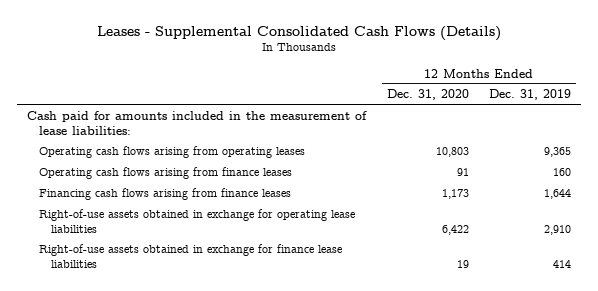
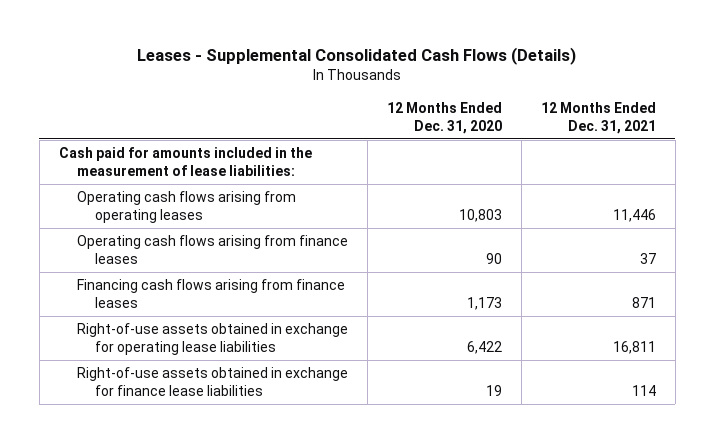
- | 12 Months Ended Dec. 31, 2020 | 12 Months Ended Dec. 31, 2019
+ | 12 Months Ended Dec. 31, 2020 | 12 Months Ended Dec. 31, 2021
- Operating cash flows arising from finance leases | 91 | 160
+ Operating cash flows arising from finance leases | 90 | 37

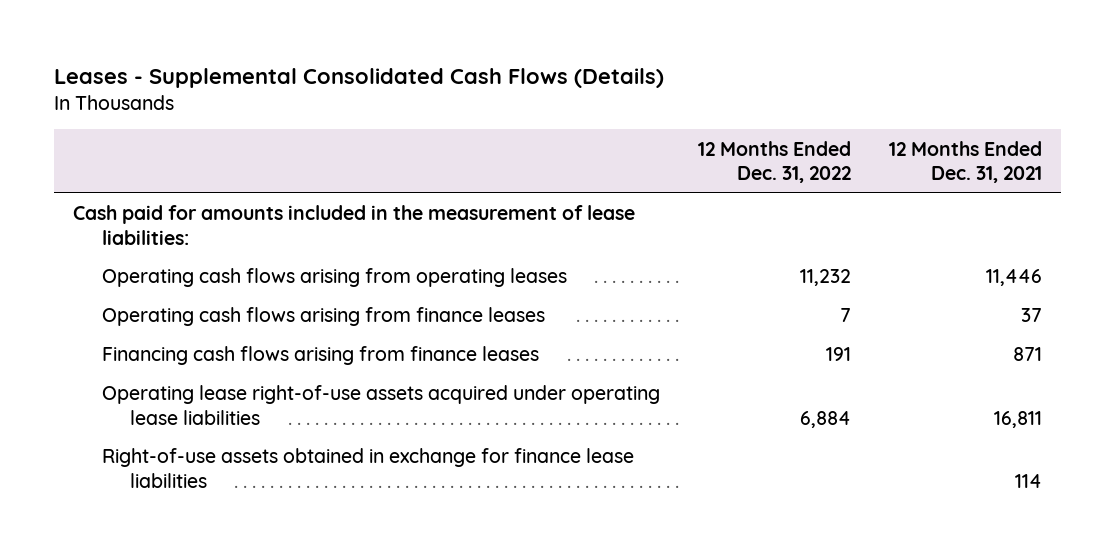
- | 12 Months Ended Dec. 31, 2020 | 12 Months Ended Dec. 31, 2021
+ | 12 Months Ended Dec. 31, 2022 | 12 Months Ended Dec. 31, 2021
- Right-of-use assets obtained in exchange for operating lease liabilities | 6,422 | 16,811
+ Operating lease right-of-use assets acquired under operating lease liabilities | 6,884 | 16,811

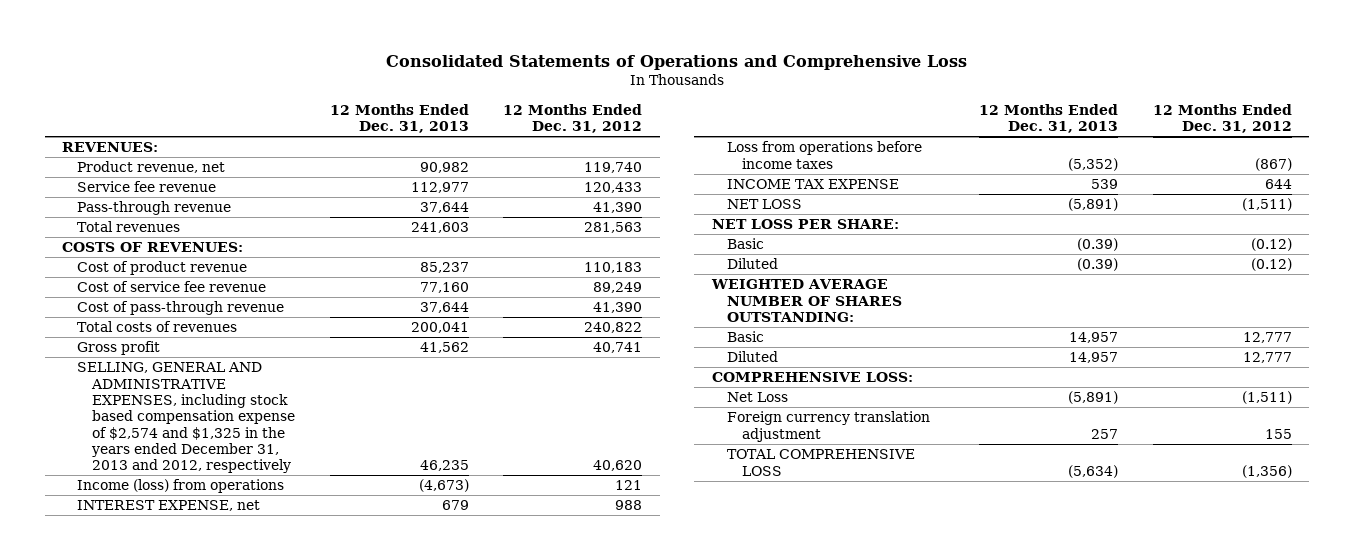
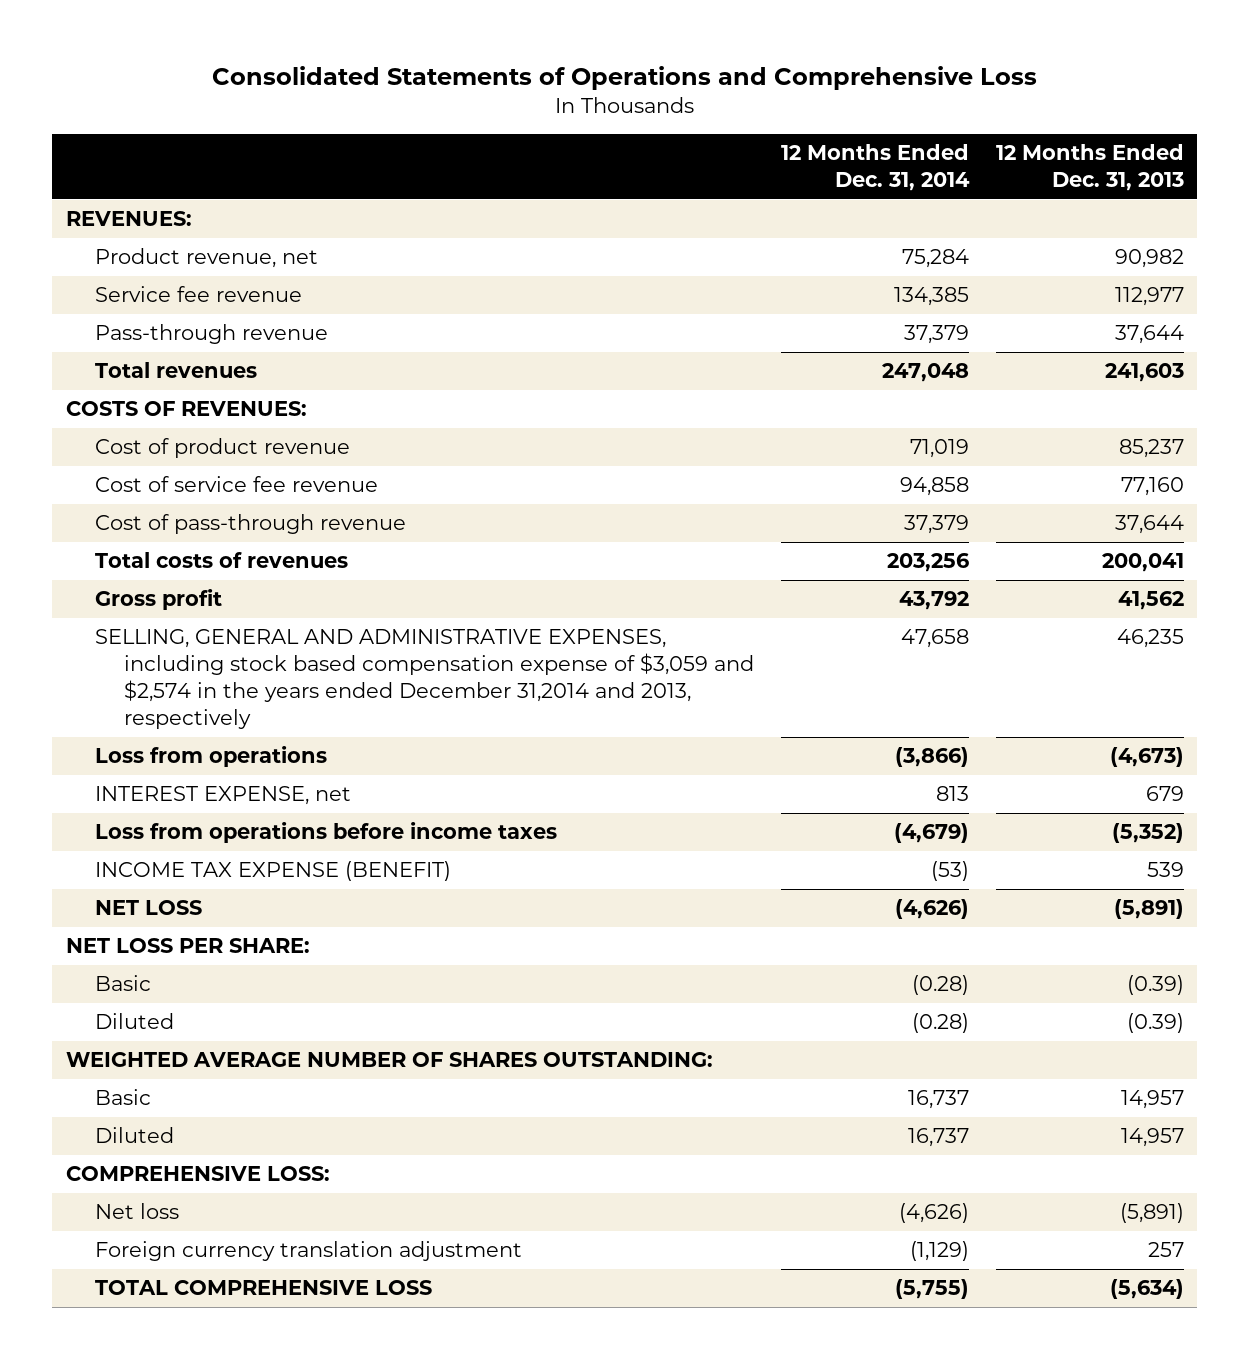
- | 12 Months Ended Dec. 31, 2013 | 12 Months Ended Dec. 31, 2012
+ | 12 Months Ended Dec. 31, 2014 | 12 Months Ended Dec. 31, 2013
- SELLING, GENERAL AND ADMINISTRATIVE EXPENSES, including stock based compensation expense of $2,574 and $1,325 in the years ended December 31, 2013 and 2012, respectively | 46,235 | 40,620
- Income (loss) from operations | (4,673) | 121
+ SELLING, GENERAL AND ADMINISTRATIVE EXPENSES, including stock based compensation expense of $3,059 and $2,574 in the years ended December 31,2014 and 2013, respectively | 47,658 | 46,235
+ Loss from operations | (3,866) | (4,673)
- INCOME TAX EXPENSE | 539 | 644
+ INCOME TAX EXPENSE (BENEFIT) | (53) | 539
- Net Loss | (5,891) | (1,511)
+ Net loss | (4,626) | (5,891)

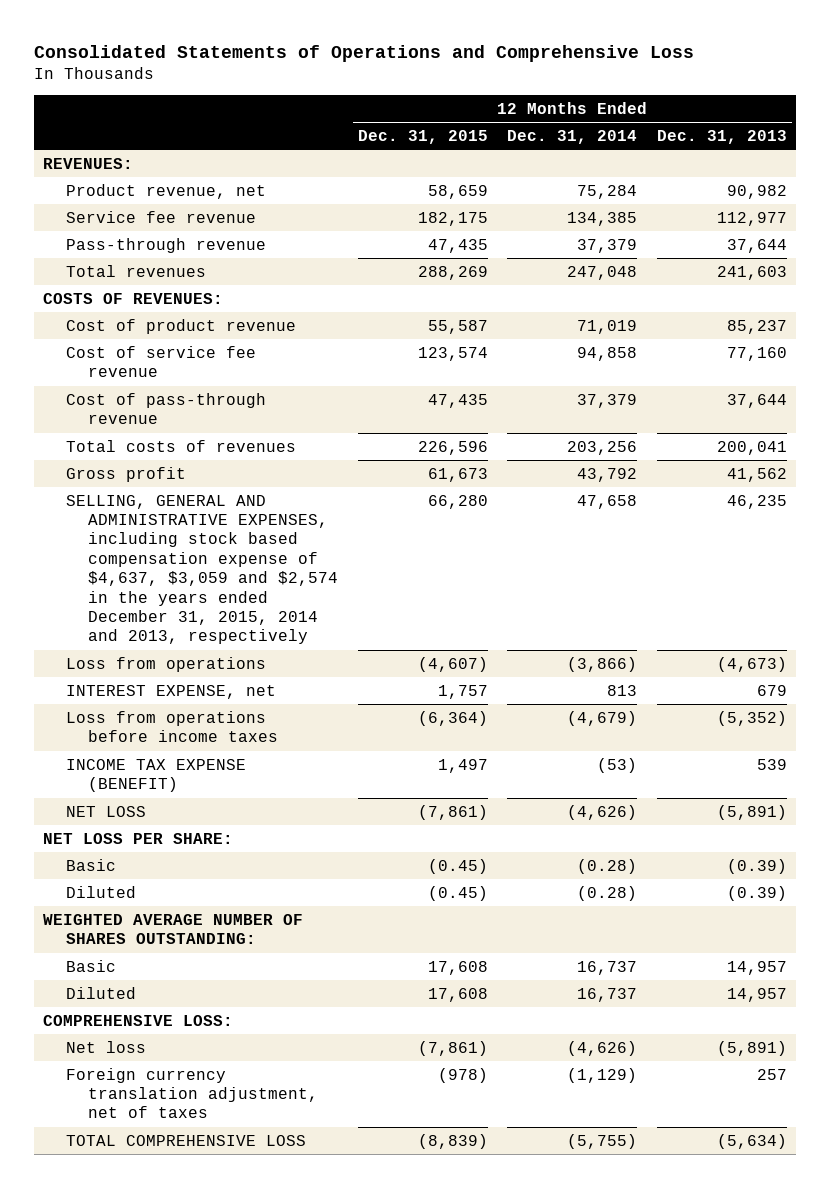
- | 12 Months Ended Dec. 31, 2014 | 12 Months Ended Dec. 31, 2013
+ | 12 Months Ended Dec. 31, 2015 | 12 Months Ended Dec. 31, 2014 | 12 Months Ended Dec. 31, 2013
- SELLING, GENERAL AND ADMINISTRATIVE EXPENSES, including stock based compensation expense of $3,059 and $2,574 in the years ended December 31,2014 and 2013, respectively | 47,658 | 46,235
+ SELLING, GENERAL AND ADMINISTRATIVE EXPENSES, including stock based compensation expense of $4,637, $3,059 and $2,574 in the years ended December 31, 2015, 2014 and 2013, respectively | 66,280 | 47,658 | 46,235
- Foreign currency translation adjustment | (1,129) | 257
+ Foreign currency translation adjustment, net of taxes | (978) | (1,129) | 257

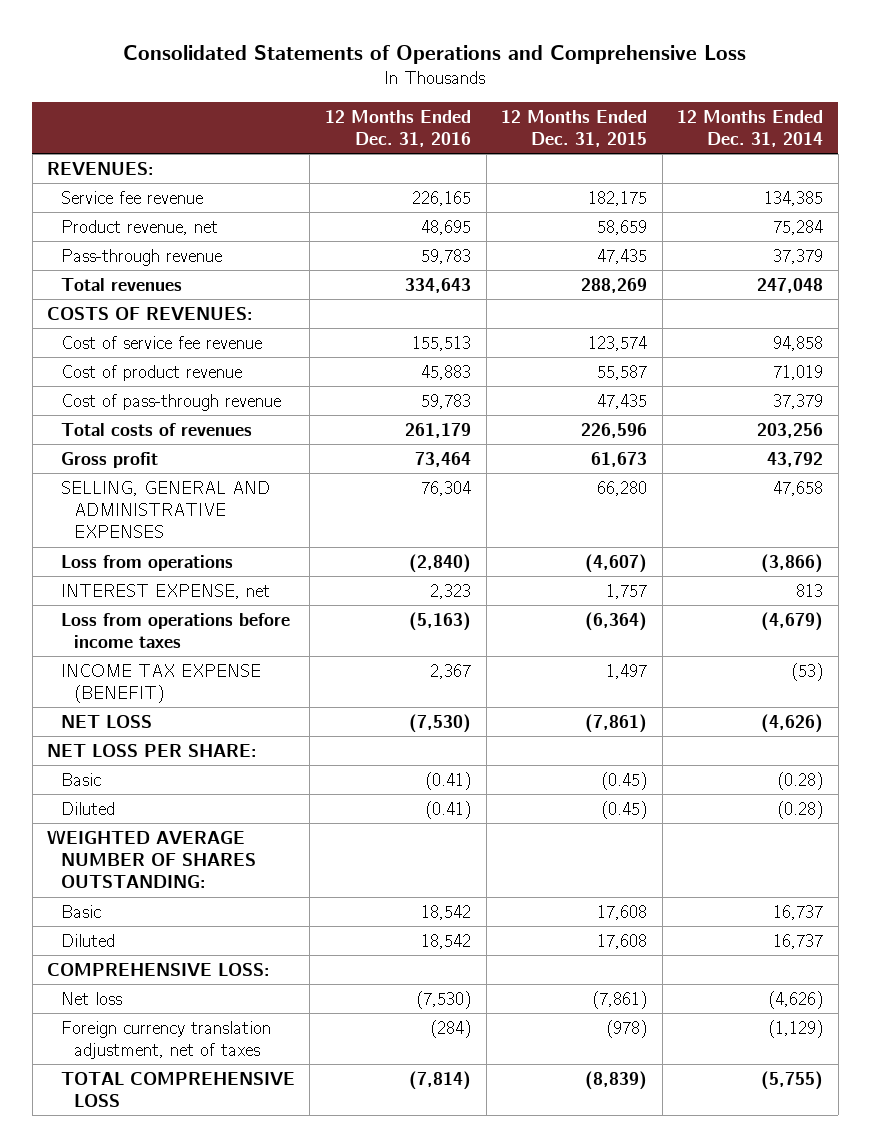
- | 12 Months Ended Dec. 31, 2015 | 12 Months Ended Dec. 31, 2014 | 12 Months Ended Dec. 31, 2013
+ | 12 Months Ended Dec. 31, 2016 | 12 Months Ended Dec. 31, 2015 | 12 Months Ended Dec. 31, 2014
moved down: Product revenue, net | 48,695 | 58,659 | 75,284
moved down: Cost of product revenue | 45,883 | 55,587 | 71,019
- SELLING, GENERAL AND ADMINISTRATIVE EXPENSES, including stock based compensation expense of $4,637, $3,059 and $2,574 in the years ended December 31, 2015, 2014 and 2013, respectively | 66,280 | 47,658 | 46,235
+ SELLING, GENERAL AND ADMINISTRATIVE EXPENSES | 76,304 | 66,280 | 47,658

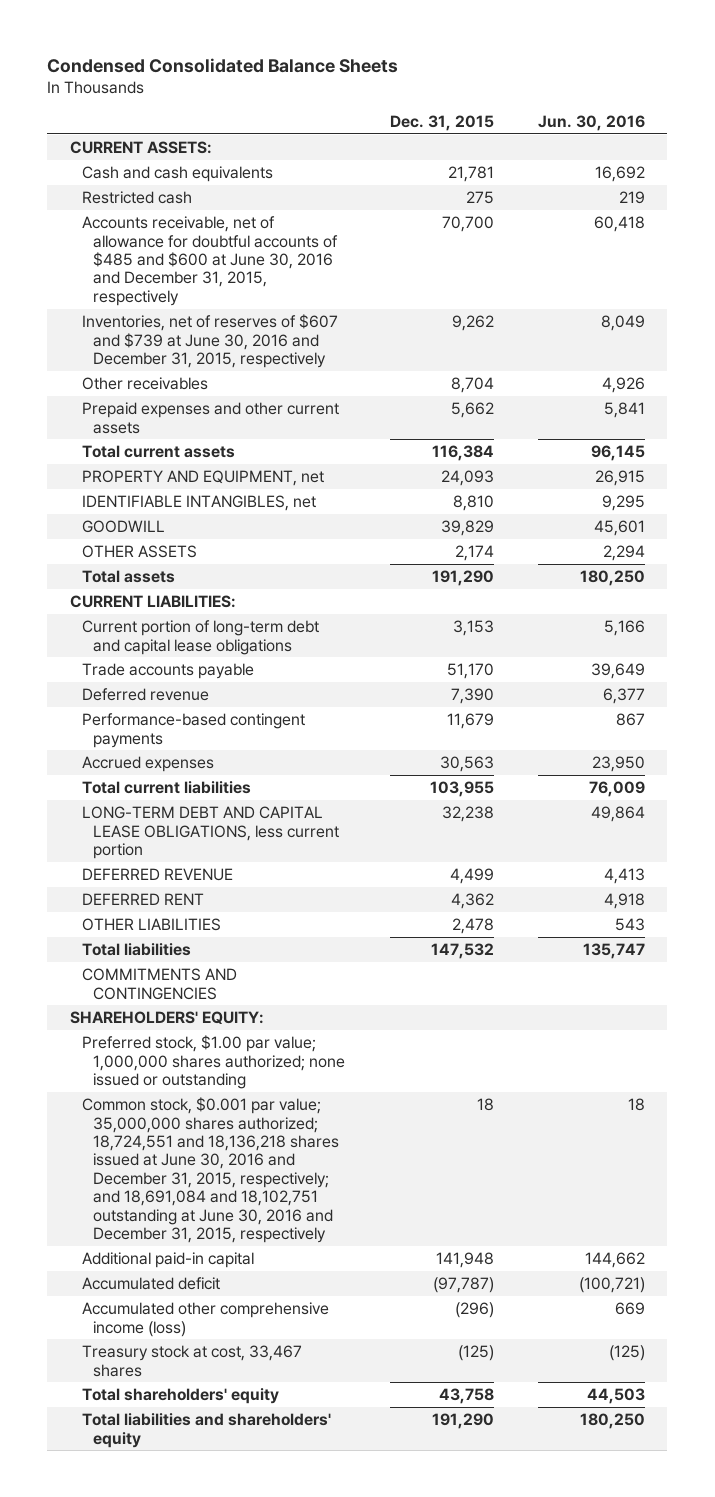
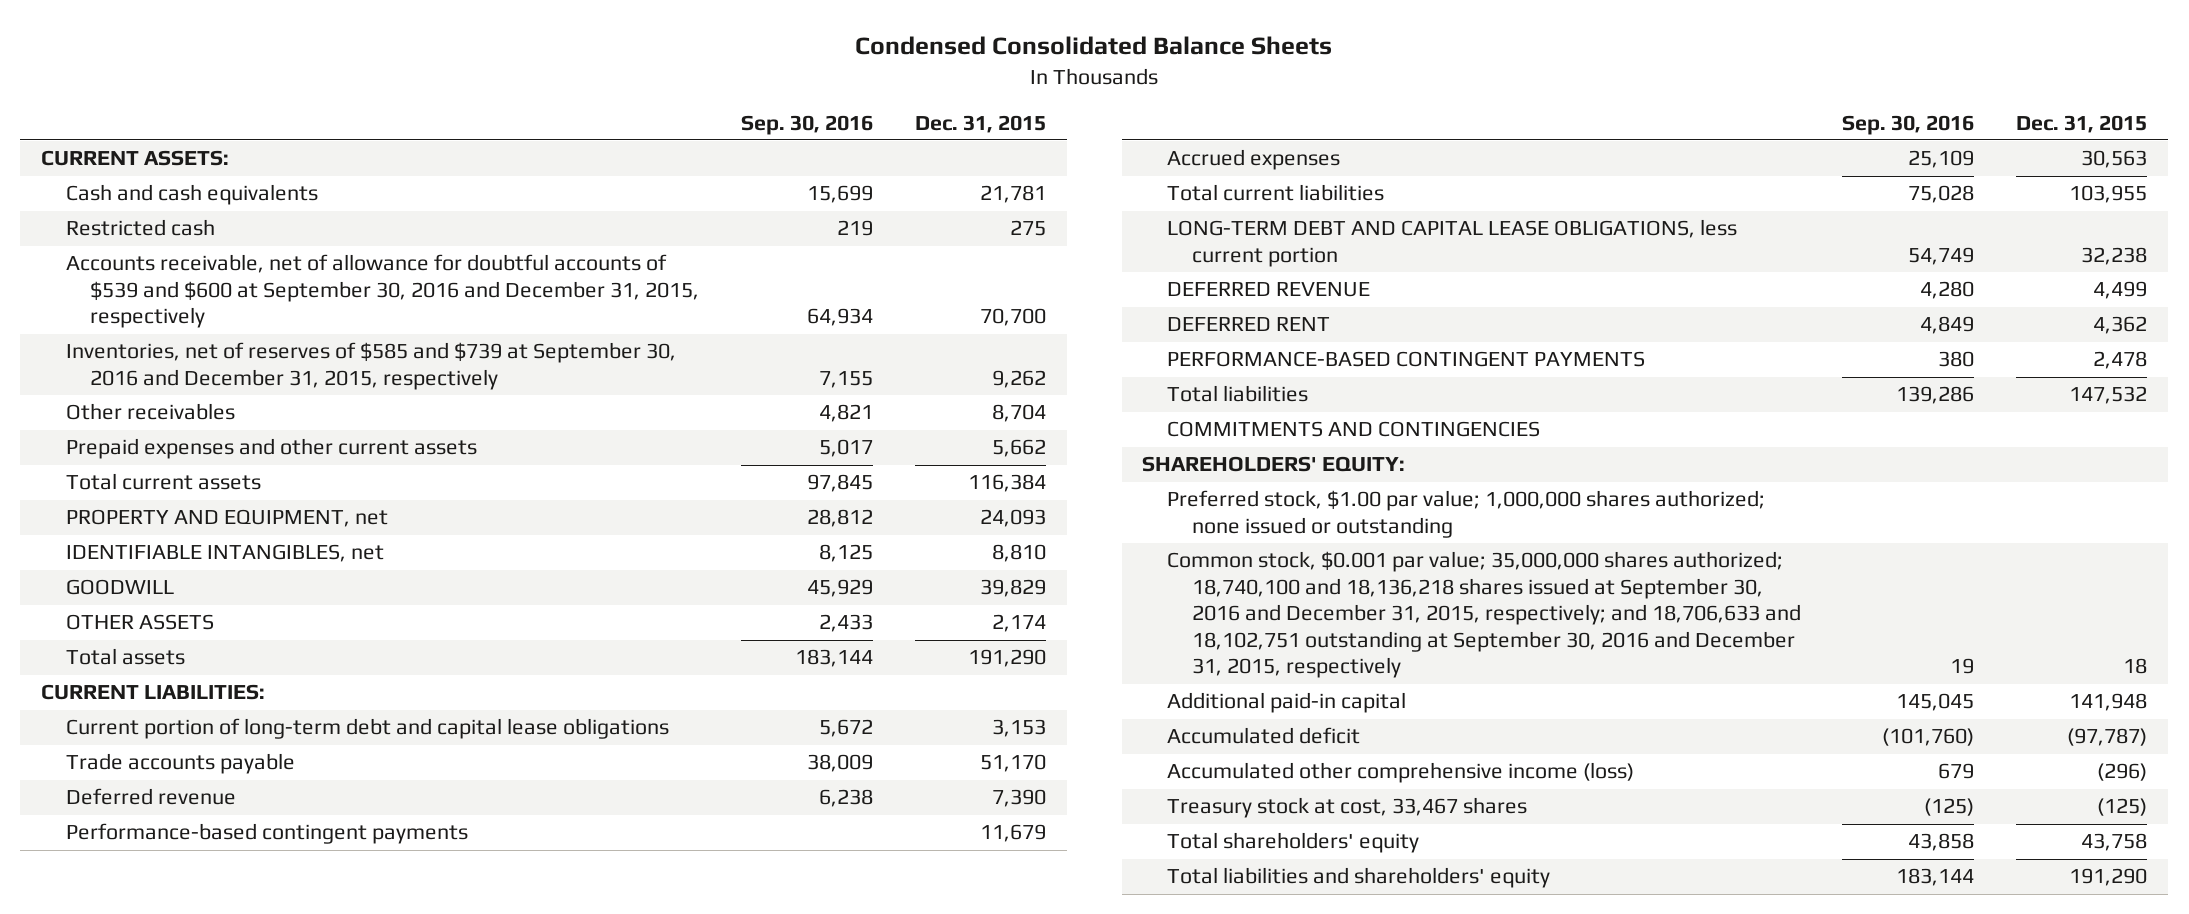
- | Dec. 31, 2015 | Jun. 30, 2016
+ | Sep. 30, 2016 | Dec. 31, 2015
- Accounts receivable, net of allowance for doubtful accounts of $485 and $600 at June 30, 2016 and December 31, 2015, respectively | 70,700 | 60,418
- Inventories, net of reserves of $607 and $739 at June 30, 2016 and December 31, 2015, respectively | 9,262 | 8,049
+ Accounts receivable, net of allowance for doubtful accounts of $539 and $600 at September 30, 2016 and December 31, 2015, respectively | 64,934 | 70,700
+ Inventories, net of reserves of $585 and $739 at September 30, 2016 and December 31, 2015, respectively | 7,155 | 9,262
- OTHER LIABILITIES | 2,478 | 543
+ PERFORMANCE-BASED CONTINGENT PAYMENTS | 380 | 2,478
- Common stock, $0.001 par value; 35,000,000 shares authorized; 18,724,551 and 18,136,218 shares issued at June 30, 2016 and December 31, 2015, respectively; and 18,691,084 and 18,102,751 outstanding at June 30, 2016 and December 31, 2015, respectively | 18 | 18
+ Common stock, $0.001 par value; 35,000,000 shares authorized; 18,740,100 and 18,136,218 shares issued at September 30, 2016 and December 31, 2015, respectively; and 18,706,633 and 18,102,751 outstanding at September 30, 2016 and December 31, 2015, respectively | 19 | 18

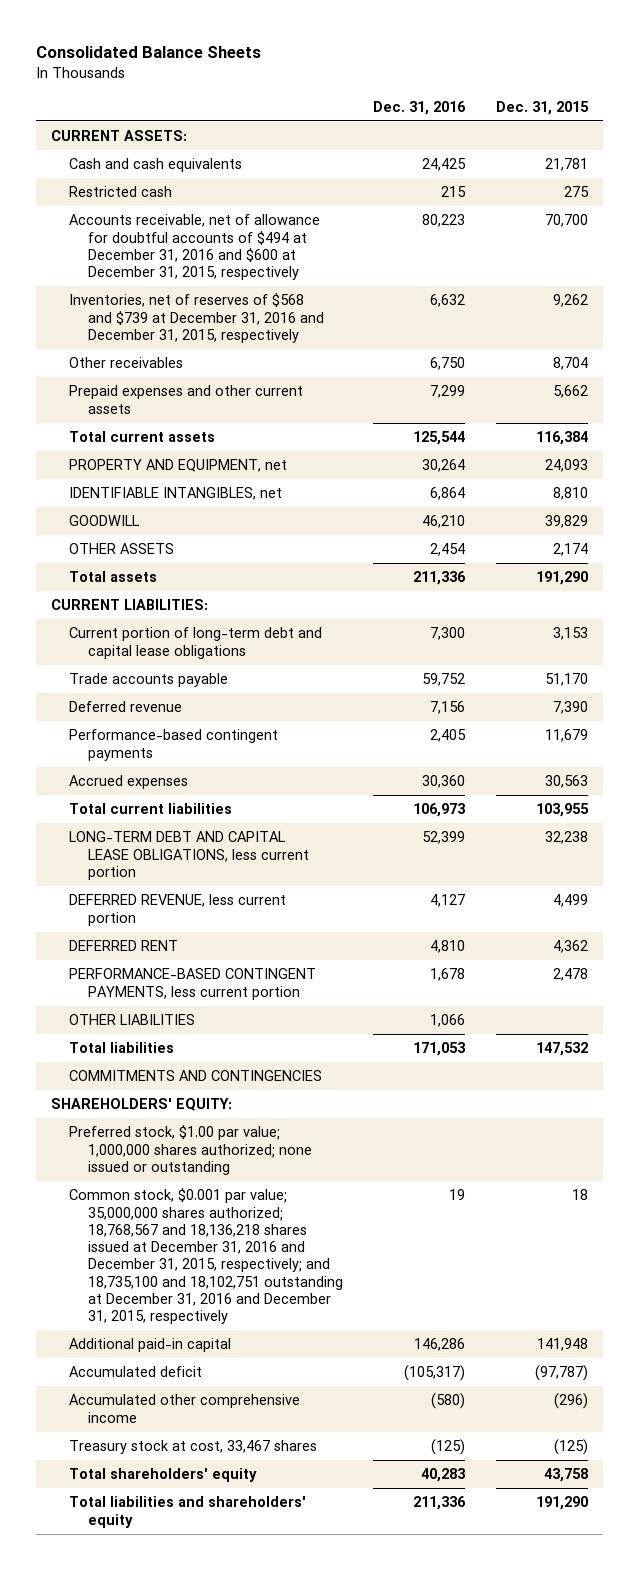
- Condensed Consolidated Balance Sheets
+ Consolidated Balance Sheets
- | Sep. 30, 2016 | Dec. 31, 2015
+ | Dec. 31, 2016 | Dec. 31, 2015
- Accounts receivable, net of allowance for doubtful accounts of $539 and $600 at September 30, 2016 and December 31, 2015, respectively | 64,934 | 70,700
- Inventories, net of reserves of $585 and $739 at September 30, 2016 and December 31, 2015, respectively | 7,155 | 9,262
+ Accounts receivable, net of allowance for doubtful accounts of $494 at December 31, 2016 and $600 at December 31, 2015, respectively | 80,223 | 70,700
+ Inventories, net of reserves of $568 and $739 at December 31, 2016 and December 31, 2015, respectively | 6,632 | 9,262
- DEFERRED REVENUE | 4,280 | 4,499
+ DEFERRED REVENUE, less current portion | 4,127 | 4,499
- PERFORMANCE-BASED CONTINGENT PAYMENTS | 380 | 2,478
+ PERFORMANCE-BASED CONTINGENT PAYMENTS, less current portion | 1,678 | 2,478
+ OTHER LIABILITIES | 1,066 |
- Common stock, $0.001 par value; 35,000,000 shares authorized; 18,740,100 and 18,136,218 shares issued at September 30, 2016 and December 31, 2015, respectively; and 18,706,633 and 18,102,751 outstanding at September 30, 2016 and December 31, 2015, respectively | 19 | 18
+ Common stock, $0.001 par value; 35,000,000 shares authorized; 18,768,567 and 18,136,218 shares issued at December 31, 2016 and December 31, 2015, respectively; and 18,735,100 and 18,102,751 outstanding at December 31, 2016 and December 31, 2015, respectively | 19 | 18
- Accumulated other comprehensive income (loss) | 679 | (296)
+ Accumulated other comprehensive income | (580) | (296)

